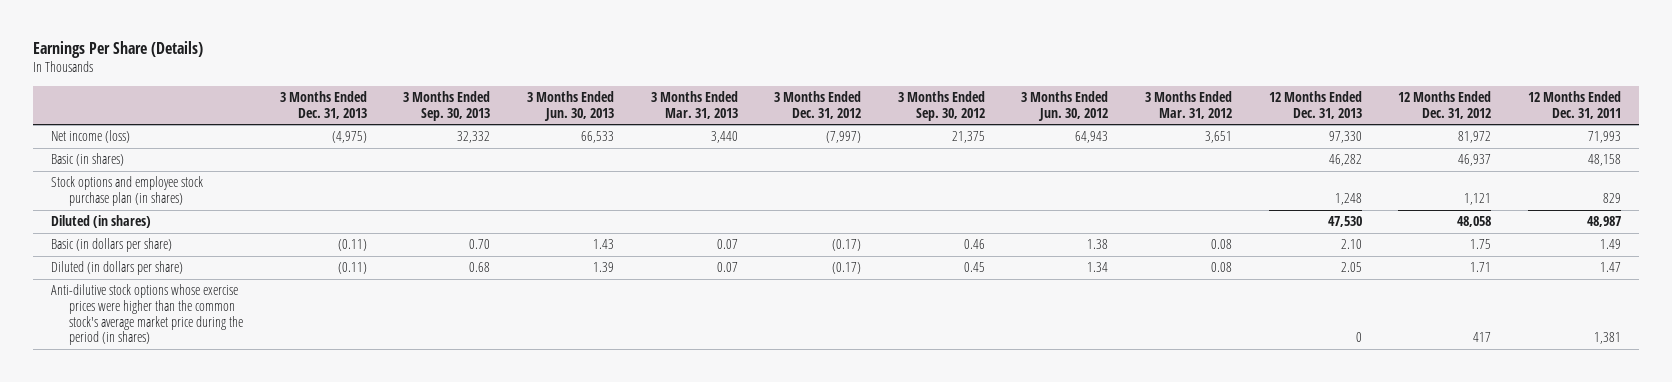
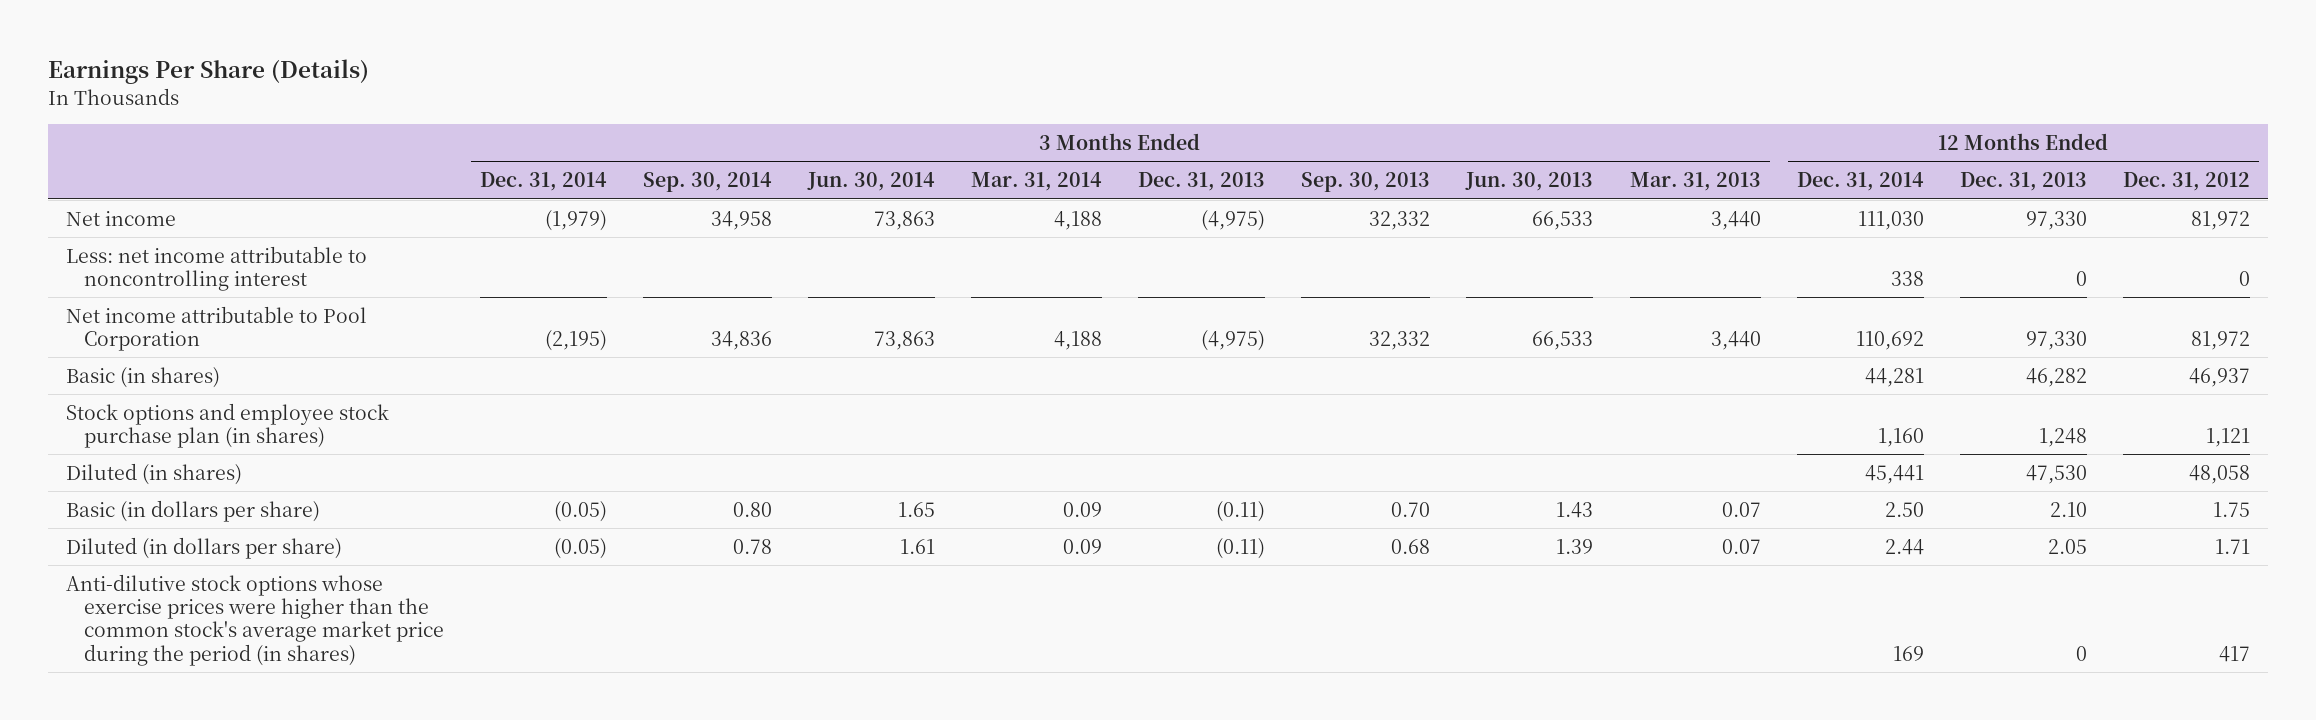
- | 3 Months Ended Dec. 31, 2013 | 3 Months Ended Sep. 30, 2013 | 3 Months Ended Jun. 30, 2013 | 3 Months Ended Mar. 31, 2013 | 3 Months Ended Dec. 31, 2012 | 3 Months Ended Sep. 30, 2012 | 3 Months Ended Jun. 30, 2012 | 3 Months Ended Mar. 31, 2012 | 12 Months Ended Dec. 31, 2013 | 12 Months Ended Dec. 31, 2012 | 12 Months Ended Dec. 31, 2011
+ | 3 Months Ended Dec. 31, 2014 | 3 Months Ended Sep. 30, 2014 | 3 Months Ended Jun. 30, 2014 | 3 Months Ended Mar. 31, 2014 | 3 Months Ended Dec. 31, 2013 | 3 Months Ended Sep. 30, 2013 | 3 Months Ended Jun. 30, 2013 | 3 Months Ended Mar. 31, 2013 | 12 Months Ended Dec. 31, 2014 | 12 Months Ended Dec. 31, 2013 | 12 Months Ended Dec. 31, 2012
- Net income (loss) | (4,975) | 32,332 | 66,533 | 3,440 | (7,997) | 21,375 | 64,943 | 3,651 | 97,330 | 81,972 | 71,993
+ Net income | (1,979) | 34,958 | 73,863 | 4,188 | (4,975) | 32,332 | 66,533 | 3,440 | 111,030 | 97,330 | 81,972
+ Less: net income attributable to noncontrolling interest | | | | | | | | | 338 | 0 | 0
+ Net income attributable to Pool Corporation | (2,195) | 34,836 | 73,863 | 4,188 | (4,975) | 32,332 | 66,533 | 3,440 | 110,692 | 97,330 | 81,972

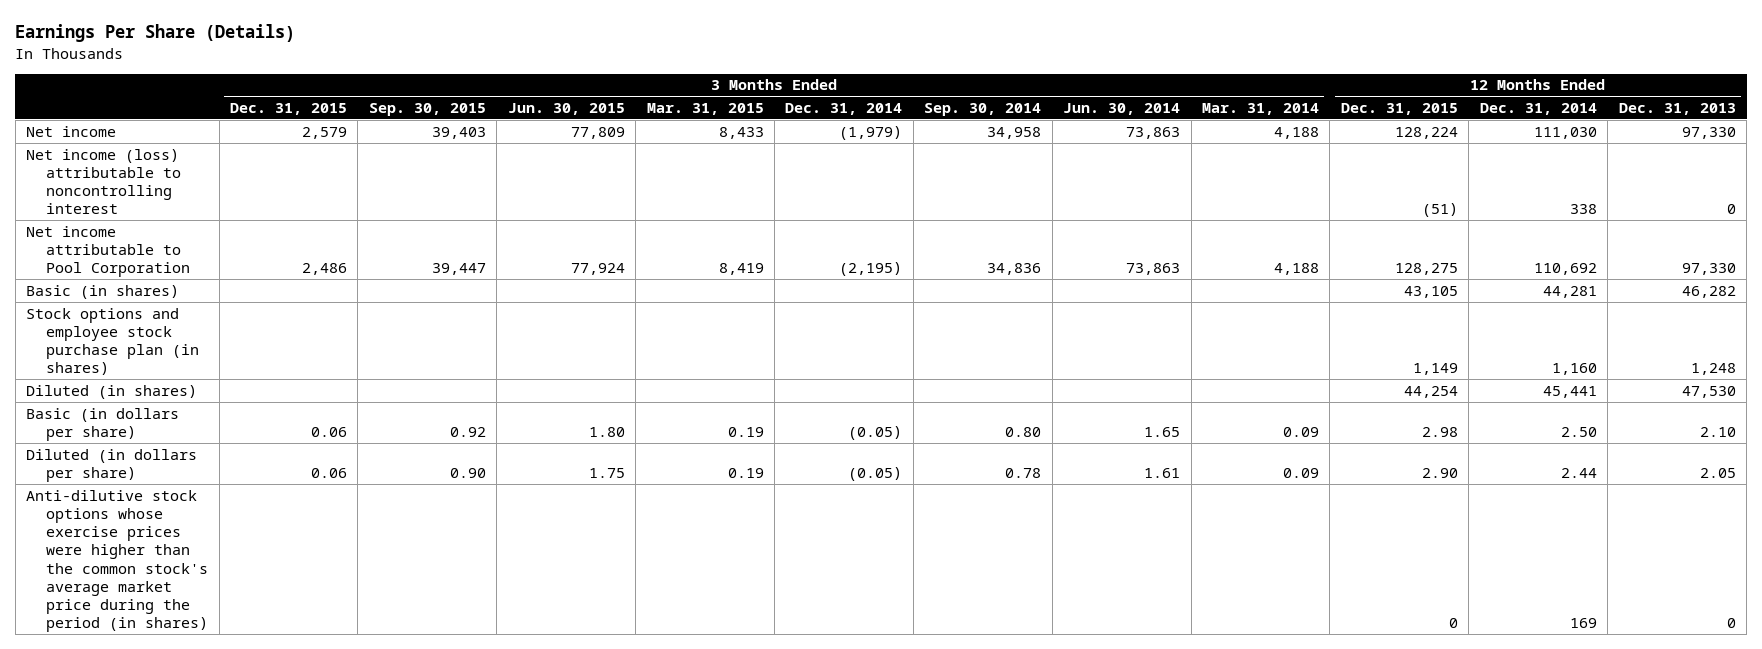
- | 3 Months Ended Dec. 31, 2014 | 3 Months Ended Sep. 30, 2014 | 3 Months Ended Jun. 30, 2014 | 3 Months Ended Mar. 31, 2014 | 3 Months Ended Dec. 31, 2013 | 3 Months Ended Sep. 30, 2013 | 3 Months Ended Jun. 30, 2013 | 3 Months Ended Mar. 31, 2013 | 12 Months Ended Dec. 31, 2014 | 12 Months Ended Dec. 31, 2013 | 12 Months Ended Dec. 31, 2012
+ | 3 Months Ended Dec. 31, 2015 | 3 Months Ended Sep. 30, 2015 | 3 Months Ended Jun. 30, 2015 | 3 Months Ended Mar. 31, 2015 | 3 Months Ended Dec. 31, 2014 | 3 Months Ended Sep. 30, 2014 | 3 Months Ended Jun. 30, 2014 | 3 Months Ended Mar. 31, 2014 | 12 Months Ended Dec. 31, 2015 | 12 Months Ended Dec. 31, 2014 | 12 Months Ended Dec. 31, 2013
- Less: net income attributable to noncontrolling interest | | | | | | | | | 338 | 0 | 0
+ Net income (loss) attributable to noncontrolling interest | | | | | | | | | (51) | 338 | 0

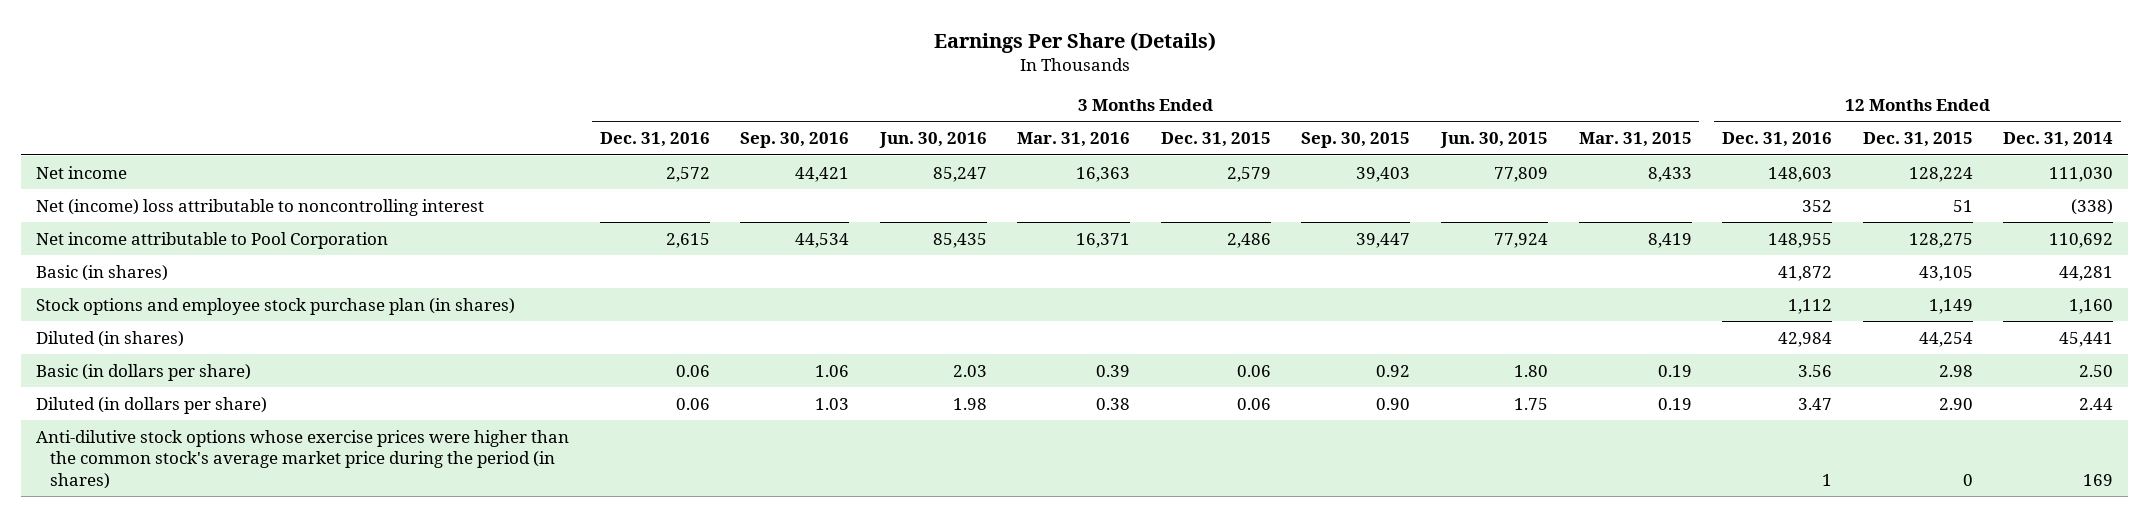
- | 3 Months Ended Dec. 31, 2015 | 3 Months Ended Sep. 30, 2015 | 3 Months Ended Jun. 30, 2015 | 3 Months Ended Mar. 31, 2015 | 3 Months Ended Dec. 31, 2014 | 3 Months Ended Sep. 30, 2014 | 3 Months Ended Jun. 30, 2014 | 3 Months Ended Mar. 31, 2014 | 12 Months Ended Dec. 31, 2015 | 12 Months Ended Dec. 31, 2014 | 12 Months Ended Dec. 31, 2013
+ | 3 Months Ended Dec. 31, 2016 | 3 Months Ended Sep. 30, 2016 | 3 Months Ended Jun. 30, 2016 | 3 Months Ended Mar. 31, 2016 | 3 Months Ended Dec. 31, 2015 | 3 Months Ended Sep. 30, 2015 | 3 Months Ended Jun. 30, 2015 | 3 Months Ended Mar. 31, 2015 | 12 Months Ended Dec. 31, 2016 | 12 Months Ended Dec. 31, 2015 | 12 Months Ended Dec. 31, 2014
- Net income (loss) attributable to noncontrolling interest | | | | | | | | | (51) | 338 | 0
+ Net (income) loss attributable to noncontrolling interest | | | | | | | | | 352 | 51 | (338)

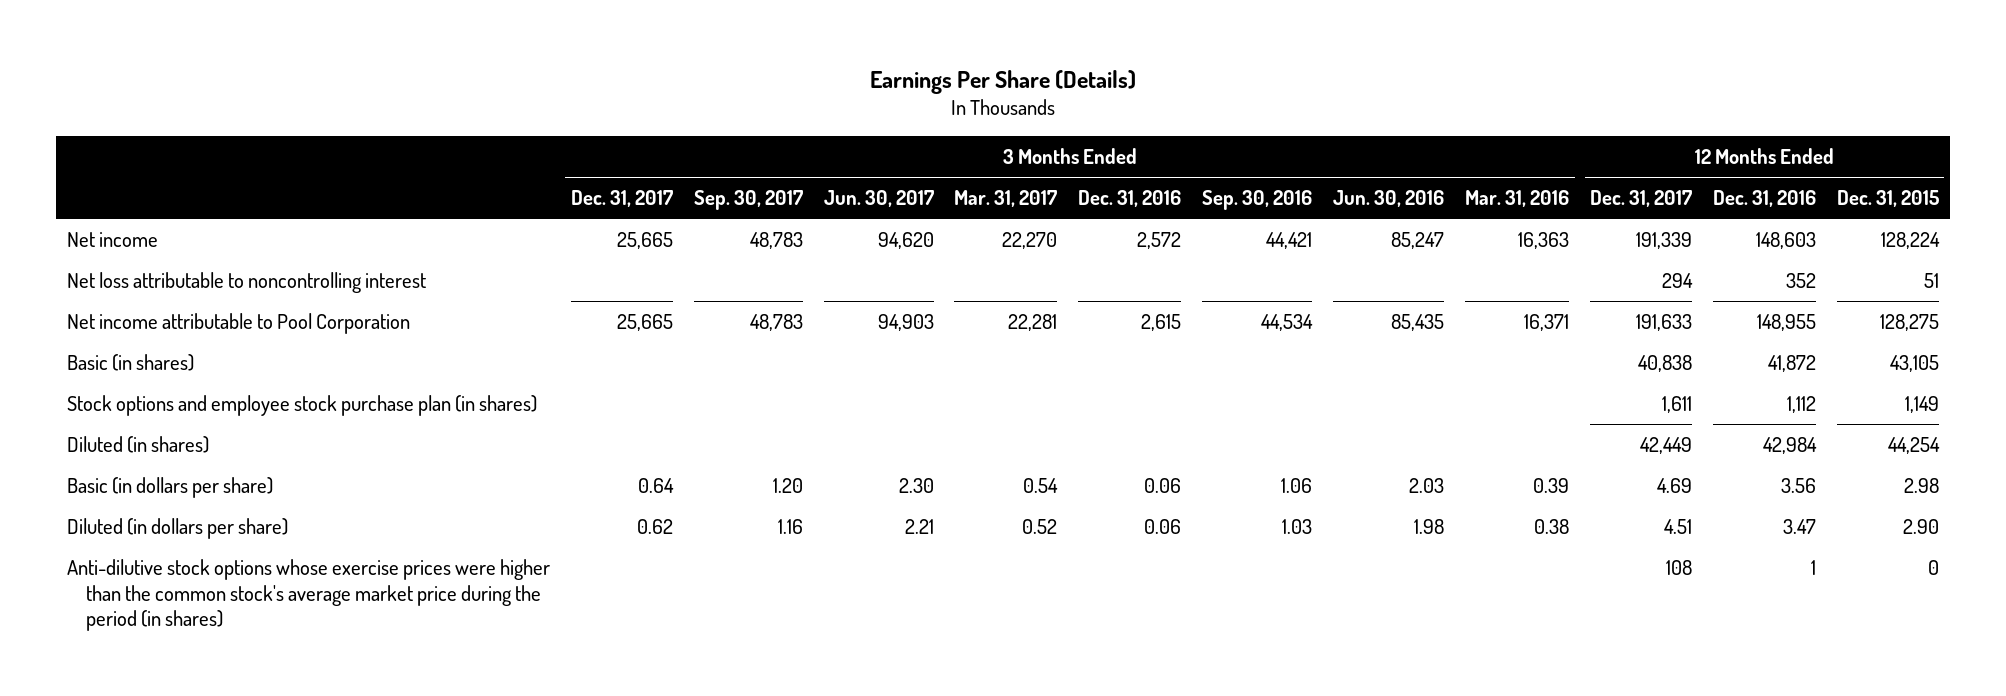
- | 3 Months Ended Dec. 31, 2016 | 3 Months Ended Sep. 30, 2016 | 3 Months Ended Jun. 30, 2016 | 3 Months Ended Mar. 31, 2016 | 3 Months Ended Dec. 31, 2015 | 3 Months Ended Sep. 30, 2015 | 3 Months Ended Jun. 30, 2015 | 3 Months Ended Mar. 31, 2015 | 12 Months Ended Dec. 31, 2016 | 12 Months Ended Dec. 31, 2015 | 12 Months Ended Dec. 31, 2014
+ | 3 Months Ended Dec. 31, 2017 | 3 Months Ended Sep. 30, 2017 | 3 Months Ended Jun. 30, 2017 | 3 Months Ended Mar. 31, 2017 | 3 Months Ended Dec. 31, 2016 | 3 Months Ended Sep. 30, 2016 | 3 Months Ended Jun. 30, 2016 | 3 Months Ended Mar. 31, 2016 | 12 Months Ended Dec. 31, 2017 | 12 Months Ended Dec. 31, 2016 | 12 Months Ended Dec. 31, 2015
- Net (income) loss attributable to noncontrolling interest | | | | | | | | | 352 | 51 | (338)
+ Net loss attributable to noncontrolling interest | | | | | | | | | 294 | 352 | 51

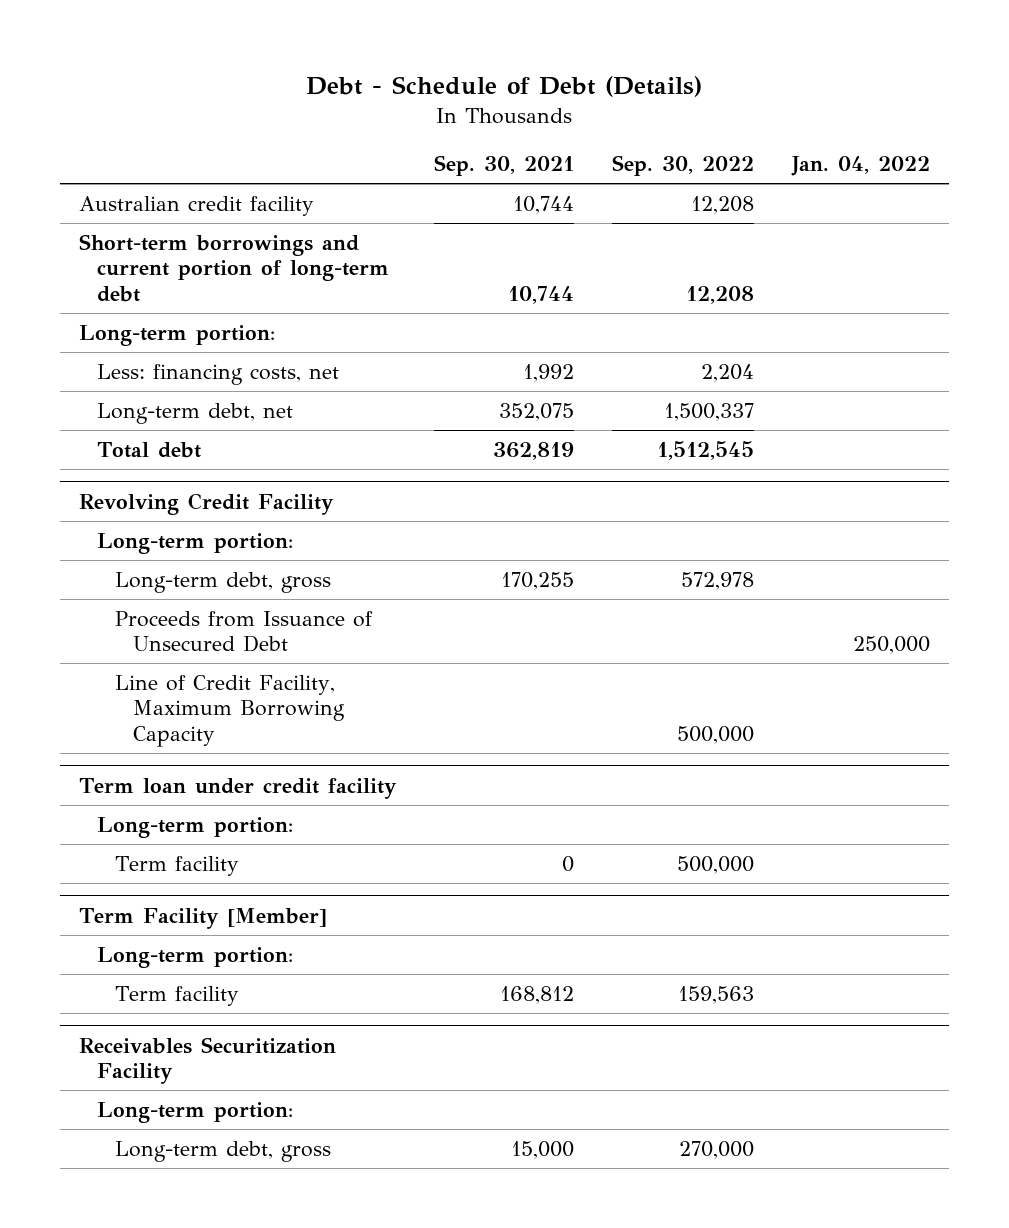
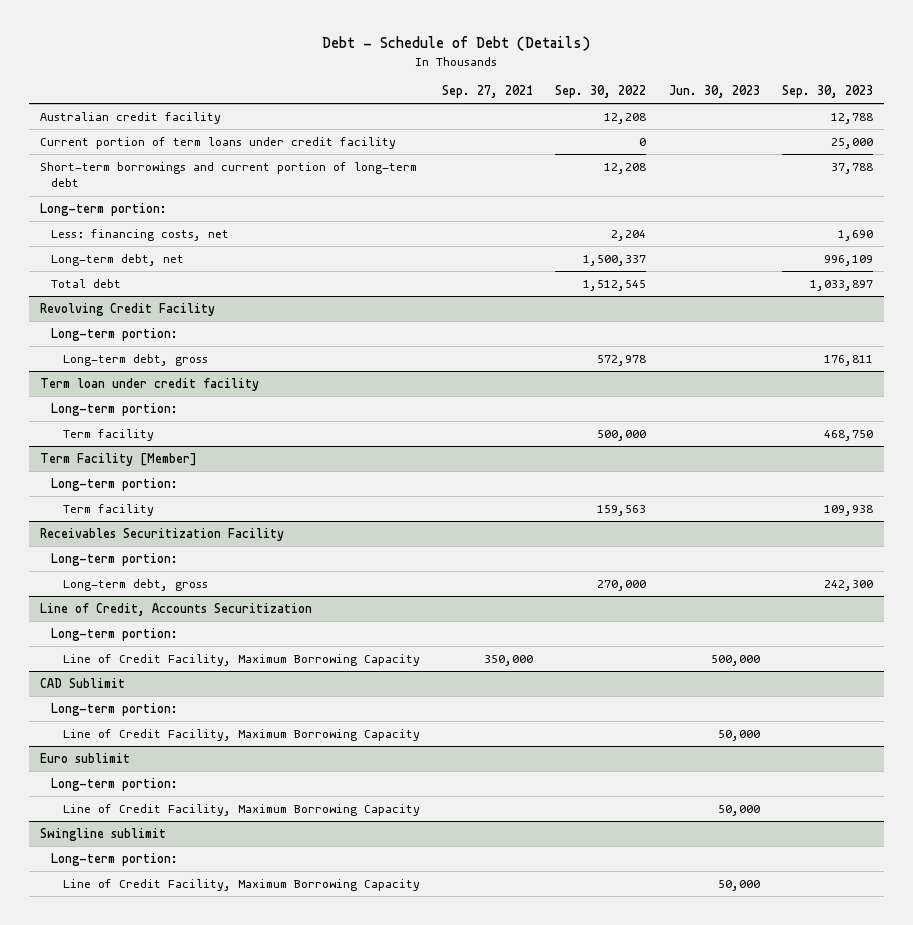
- | Sep. 30, 2021 | Sep. 30, 2022 | Jan. 04, 2022
+ | Sep. 27, 2021 | Sep. 30, 2022 | Jun. 30, 2023 | Sep. 30, 2023
+ Current portion of term loans under credit facility | | 0 | | 25,000
@ Revolving Credit Facility
- Proceeds from Issuance of Unsecured Debt | | | 250,000
- Line of Credit Facility, Maximum Borrowing Capacity | | 500,000 |
+ Line of Credit, Accounts Securitization
+ Long-term portion:
+ Line of Credit Facility, Maximum Borrowing Capacity | 350,000 | | 500,000 |
+ CAD Sublimit
+ Long-term portion:
+ Line of Credit Facility, Maximum Borrowing Capacity | | | 50,000 |
+ Euro sublimit
+ Long-term portion:
+ Line of Credit Facility, Maximum Borrowing Capacity | | | 50,000 |
+ Swingline sublimit
+ Long-term portion:
+ Line of Credit Facility, Maximum Borrowing Capacity | | | 50,000 |

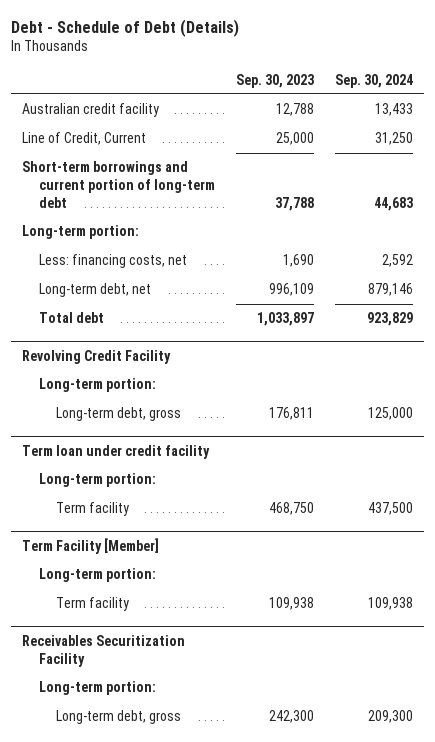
- | Sep. 27, 2021 | Sep. 30, 2022 | Jun. 30, 2023 | Sep. 30, 2023
+ | Sep. 30, 2023 | Sep. 30, 2024
- Current portion of term loans under credit facility | | 0 | | 25,000
+ Line of Credit, Current | 25,000 | 31,250
- Line of Credit, Accounts Securitization
- Long-term portion:
- Line of Credit Facility, Maximum Borrowing Capacity | 350,000 | | 500,000 |
- CAD Sublimit
- Long-term portion:
- Line of Credit Facility, Maximum Borrowing Capacity | | | 50,000 |
- Euro sublimit
- Long-term portion:
- Line of Credit Facility, Maximum Borrowing Capacity | | | 50,000 |
- Swingline sublimit
- Long-term portion:
- Line of Credit Facility, Maximum Borrowing Capacity | | | 50,000 |

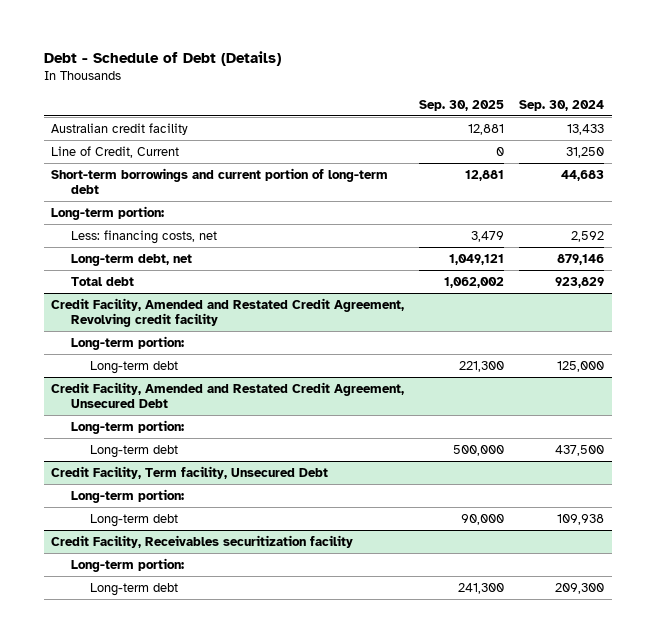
- | Sep. 30, 2023 | Sep. 30, 2024
+ | Sep. 30, 2025 | Sep. 30, 2024
- Revolving Credit Facility
+ Credit Facility, Amended and Restated Credit Agreement, Revolving credit facility
- Long-term debt, gross | 176,811 | 125,000
- Term loan under credit facility
+ Long-term debt | 221,300 | 125,000
+ Credit Facility, Amended and Restated Credit Agreement, Unsecured Debt
- Term facility | 468,750 | 437,500
- Term Facility [Member]
+ Long-term debt | 500,000 | 437,500
+ Credit Facility, Term facility, Unsecured Debt
- Term facility | 109,938 | 109,938
- Receivables Securitization Facility
+ Long-term debt | 90,000 | 109,938
+ Credit Facility, Receivables securitization facility
- Long-term debt, gross | 242,300 | 209,300
+ Long-term debt | 241,300 | 209,300

